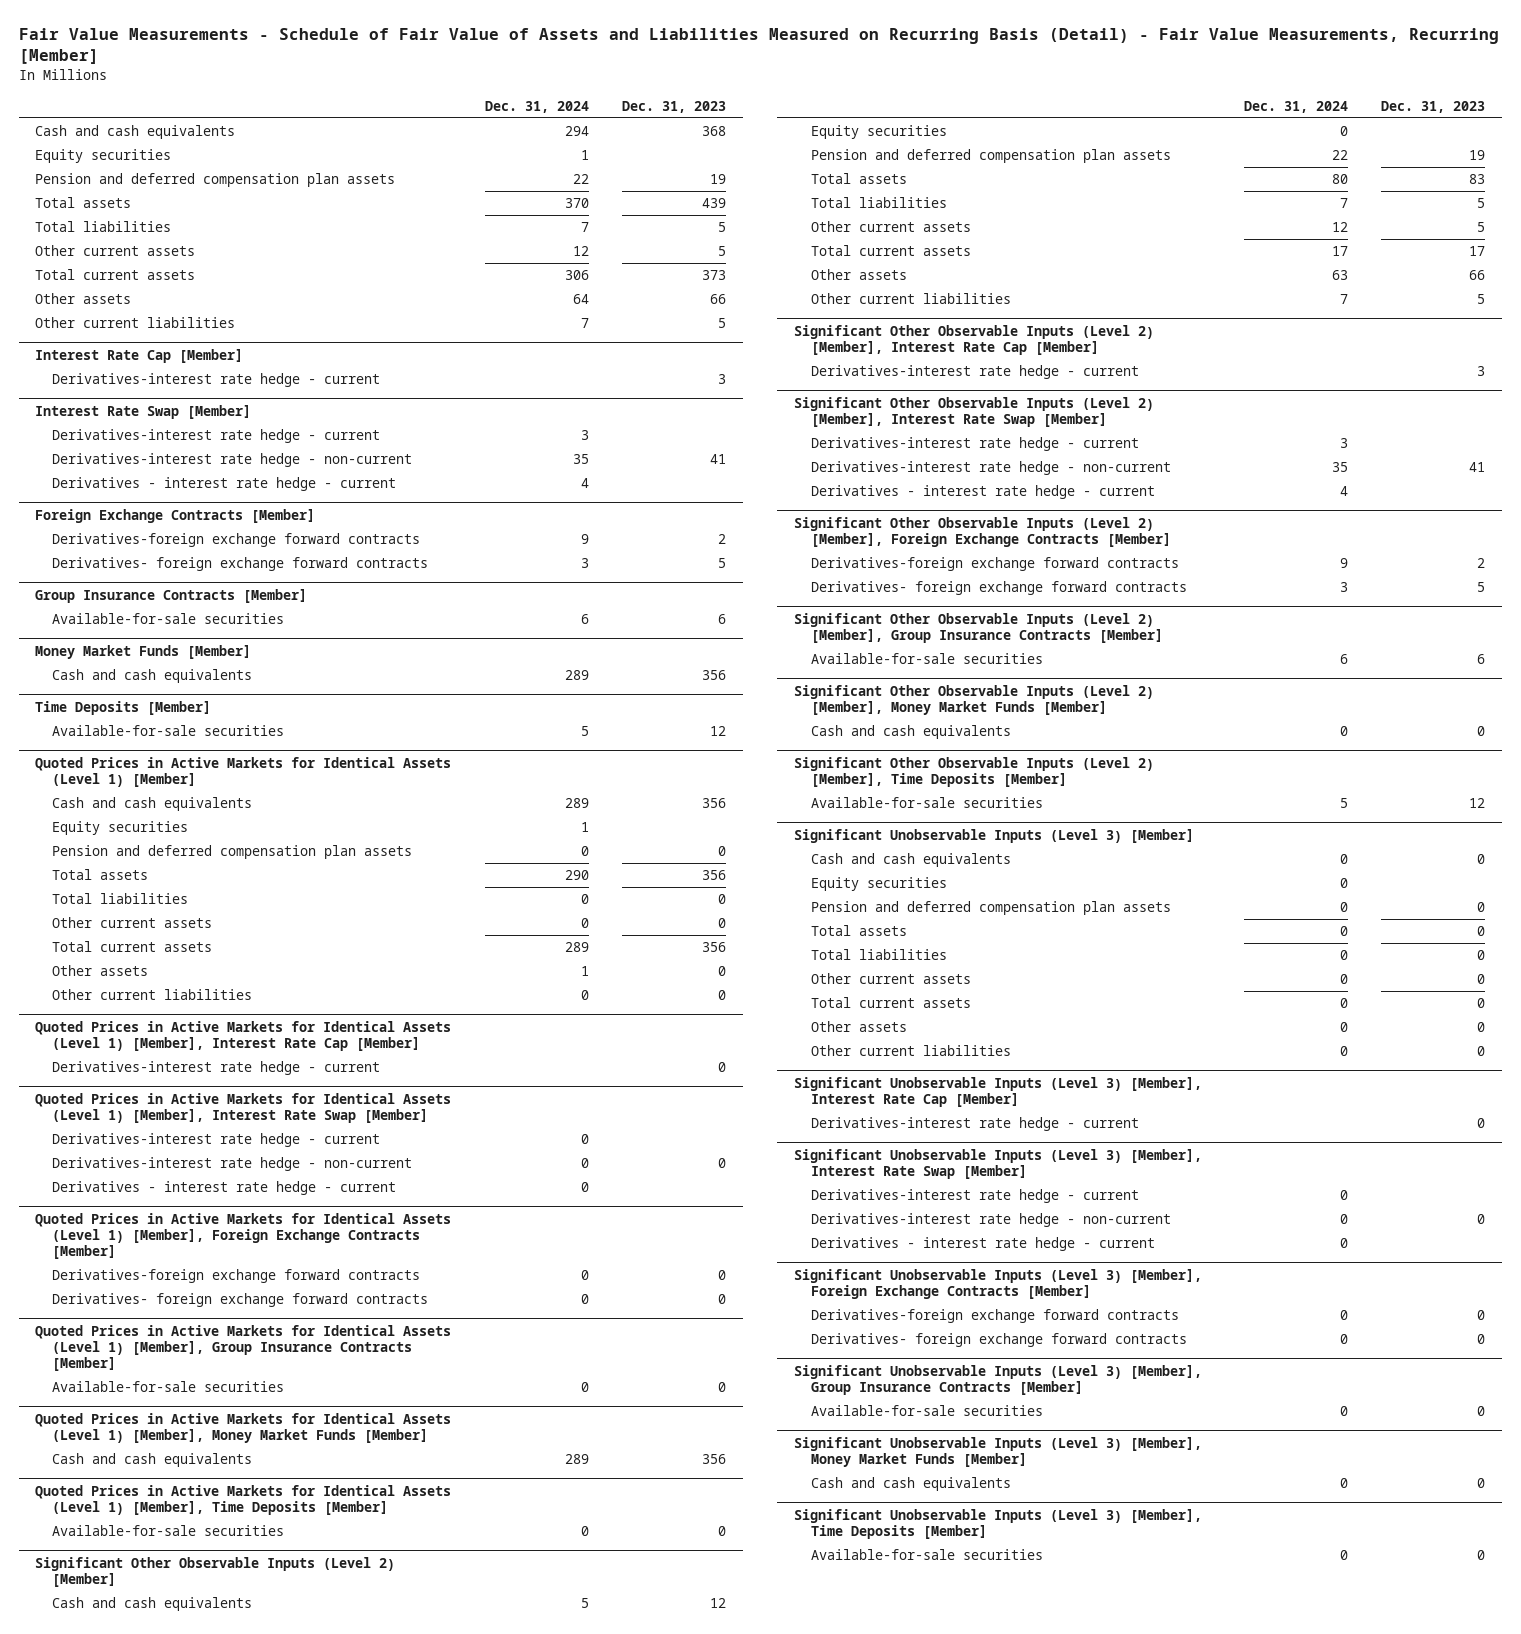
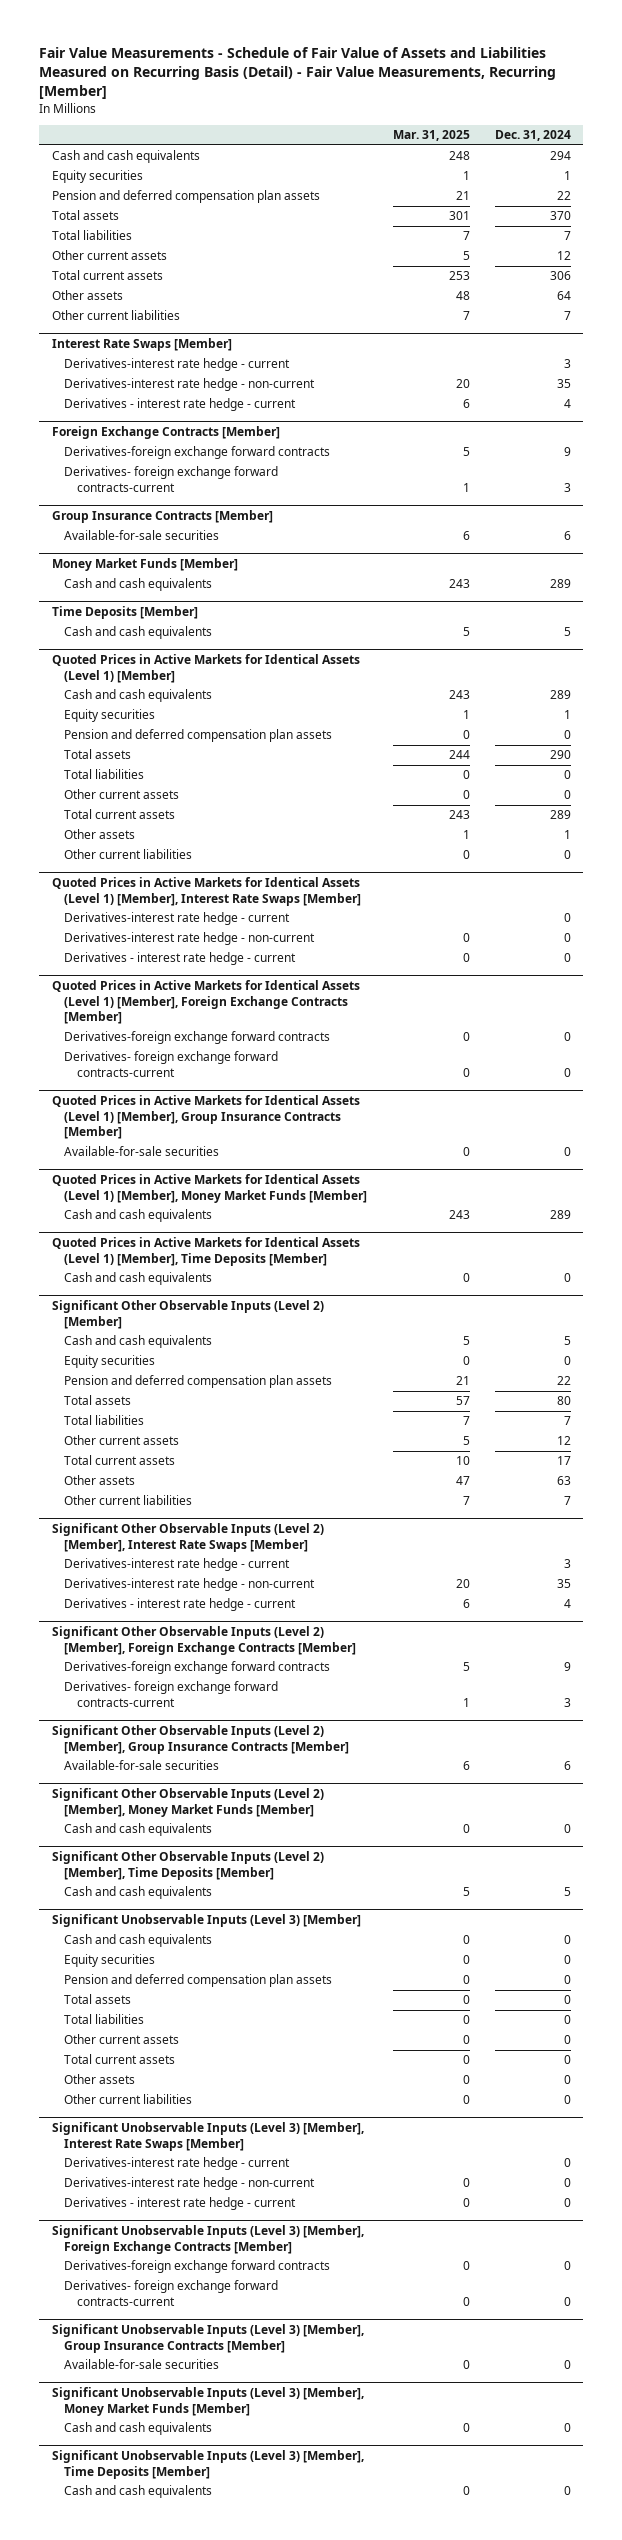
- | Dec. 31, 2024 | Dec. 31, 2023
+ | Mar. 31, 2025 | Dec. 31, 2024
- Interest Rate Cap [Member]
- Derivatives-interest rate hedge - current | | 3
- Interest Rate Swap [Member]
+ Interest Rate Swaps [Member]
@ Foreign Exchange Contracts [Member]
- Derivatives- foreign exchange forward contracts | 3 | 5
+ Derivatives- foreign exchange forward contracts-current | 1 | 3
@ Time Deposits [Member]
- Available-for-sale securities | 5 | 12
+ Cash and cash equivalents | 5 | 5
- Quoted Prices in Active Markets for Identical Assets (Level 1) [Member], Interest Rate Cap [Member]
- Derivatives-interest rate hedge - current | | 0
- Quoted Prices in Active Markets for Identical Assets (Level 1) [Member], Interest Rate Swap [Member]
+ Quoted Prices in Active Markets for Identical Assets (Level 1) [Member], Interest Rate Swaps [Member]
@ Quoted Prices in Active Markets for Identical Assets (Level 1) [Member], Foreign Exchange Contracts [Member]
- Derivatives- foreign exchange forward contracts | 0 | 0
+ Derivatives- foreign exchange forward contracts-current | 0 | 0
@ Quoted Prices in Active Markets for Identical Assets (Level 1) [Member], Time Deposits [Member]
- Available-for-sale securities | 0 | 0
+ Cash and cash equivalents | 0 | 0
- Significant Other Observable Inputs (Level 2) [Member], Interest Rate Cap [Member]
- Derivatives-interest rate hedge - current | | 3
- Significant Other Observable Inputs (Level 2) [Member], Interest Rate Swap [Member]
+ Significant Other Observable Inputs (Level 2) [Member], Interest Rate Swaps [Member]
@ Significant Other Observable Inputs (Level 2) [Member], Foreign Exchange Contracts [Member]
- Derivatives- foreign exchange forward contracts | 3 | 5
+ Derivatives- foreign exchange forward contracts-current | 1 | 3
@ Significant Other Observable Inputs (Level 2) [Member], Time Deposits [Member]
- Available-for-sale securities | 5 | 12
+ Cash and cash equivalents | 5 | 5
- Significant Unobservable Inputs (Level 3) [Member], Interest Rate Cap [Member]
- Derivatives-interest rate hedge - current | | 0
- Significant Unobservable Inputs (Level 3) [Member], Interest Rate Swap [Member]
+ Significant Unobservable Inputs (Level 3) [Member], Interest Rate Swaps [Member]
@ Significant Unobservable Inputs (Level 3) [Member], Foreign Exchange Contracts [Member]
- Derivatives- foreign exchange forward contracts | 0 | 0
+ Derivatives- foreign exchange forward contracts-current | 0 | 0
@ Significant Unobservable Inputs (Level 3) [Member], Time Deposits [Member]
- Available-for-sale securities | 0 | 0
+ Cash and cash equivalents | 0 | 0

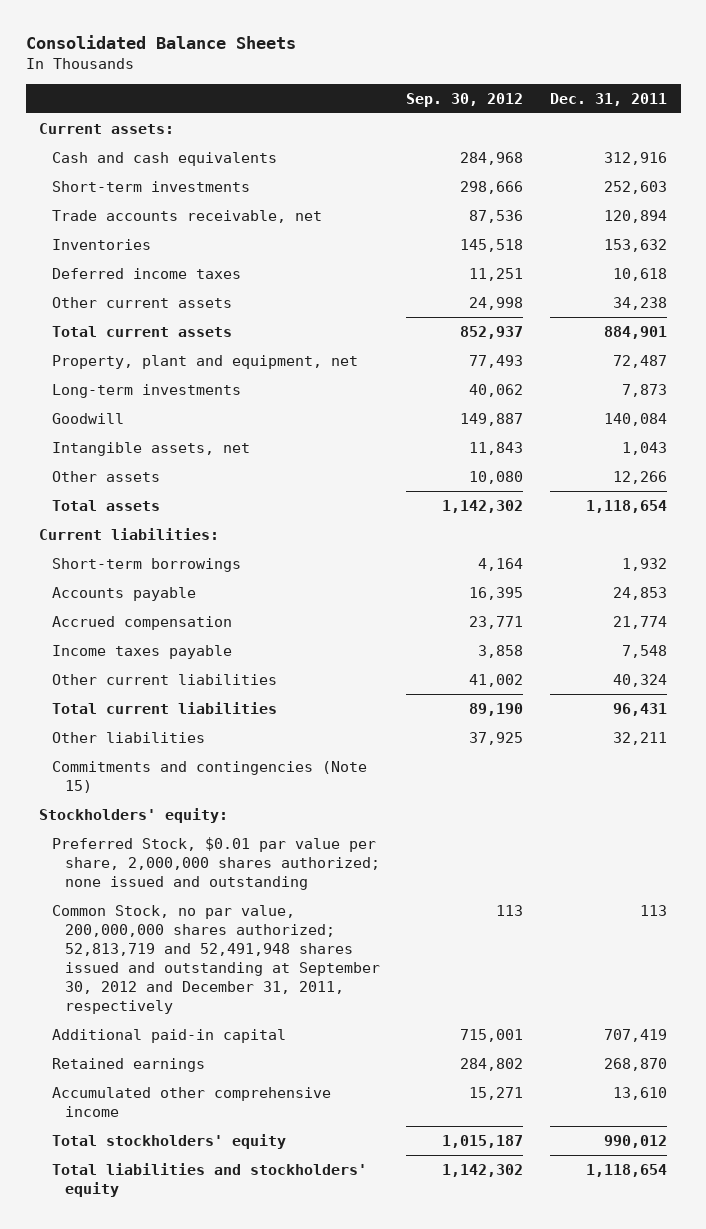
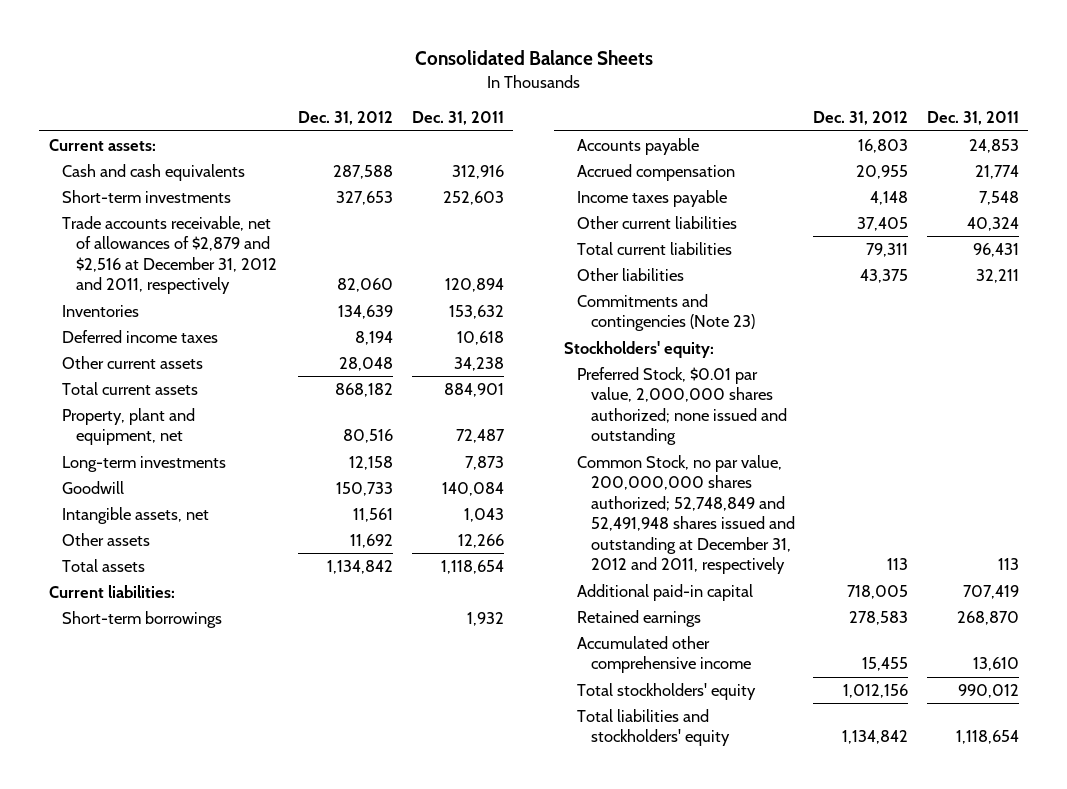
- | Sep. 30, 2012 | Dec. 31, 2011
+ | Dec. 31, 2012 | Dec. 31, 2011
- Trade accounts receivable, net | 87,536 | 120,894
+ Trade accounts receivable, net of allowances of $2,879 and $2,516 at December 31, 2012 and 2011, respectively | 82,060 | 120,894
- Commitments and contingencies (Note 15)
+ Commitments and contingencies (Note 23)
- Preferred Stock, $0.01 par value per share, 2,000,000 shares authorized; none issued and outstanding
- Common Stock, no par value, 200,000,000 shares authorized; 52,813,719 and 52,491,948 shares issued and outstanding at September 30, 2012 and December 31, 2011, respectively | 113 | 113
+ Preferred Stock, $0.01 par value, 2,000,000 shares authorized; none issued and outstanding
+ Common Stock, no par value, 200,000,000 shares authorized; 52,748,849 and 52,491,948 shares issued and outstanding at December 31, 2012 and 2011, respectively | 113 | 113

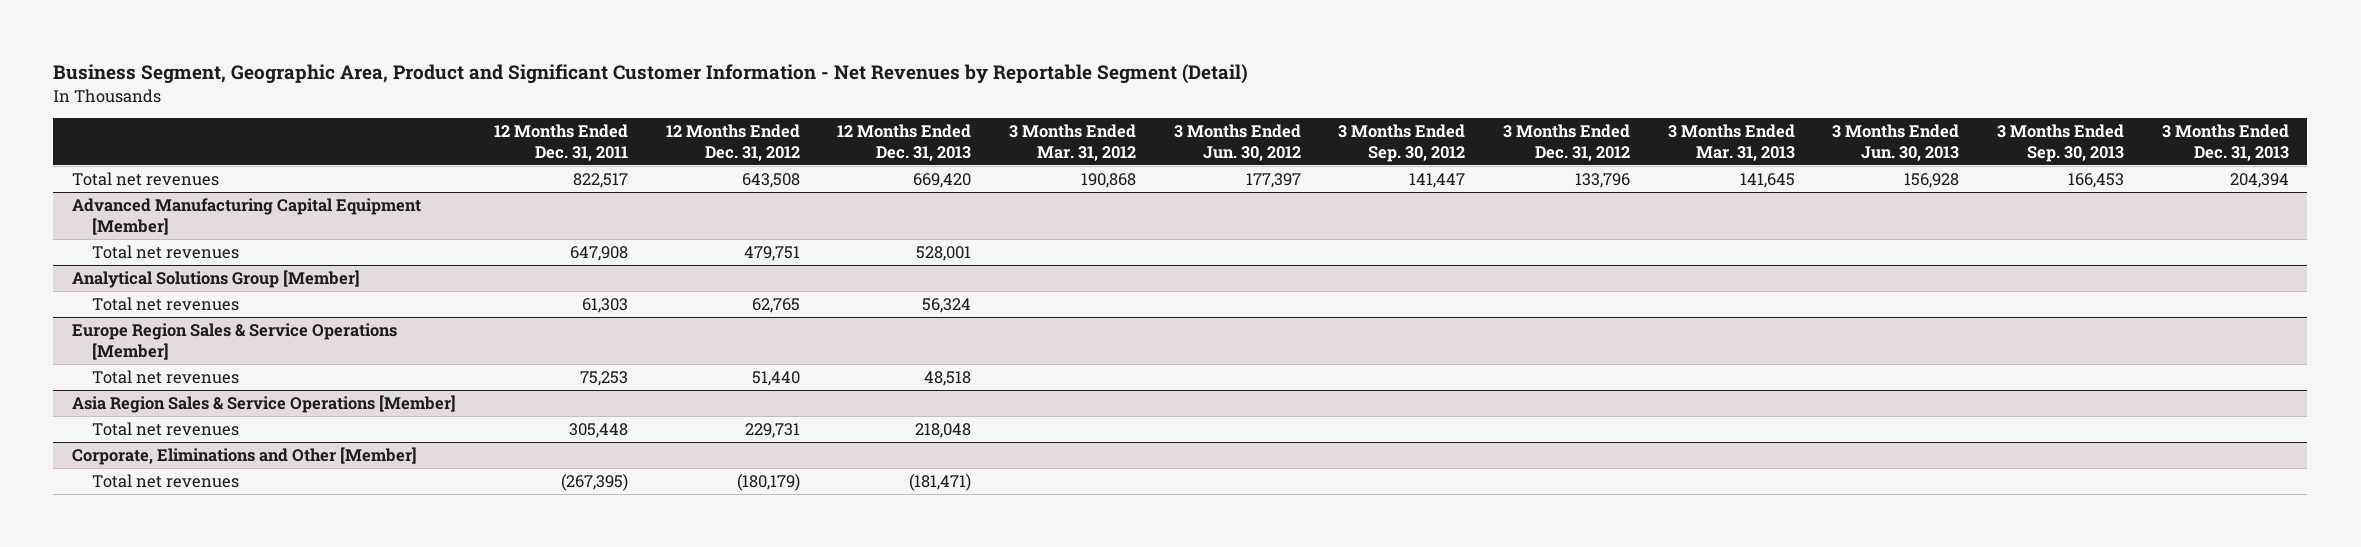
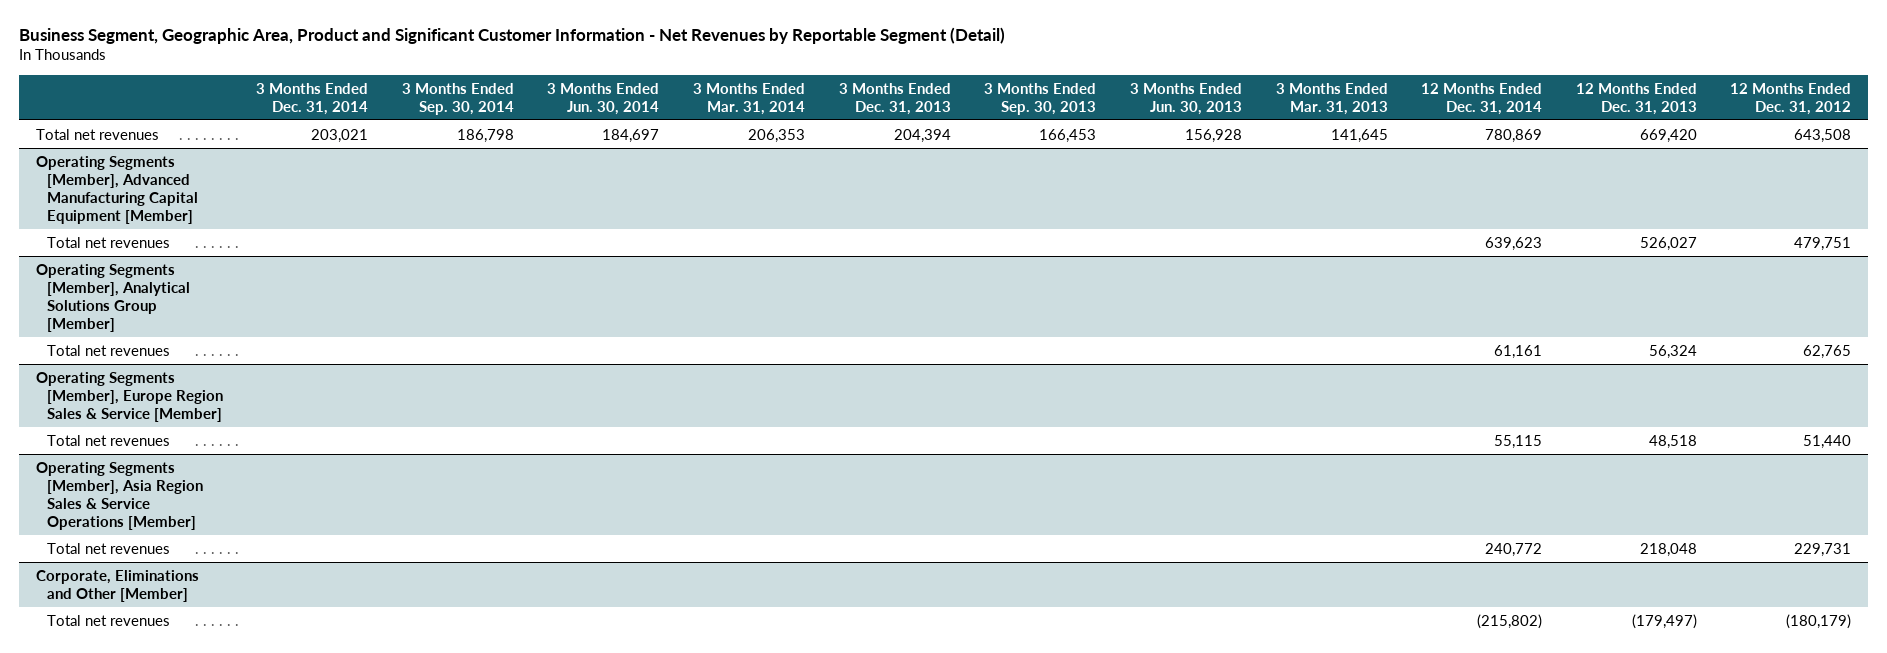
- | 12 Months Ended Dec. 31, 2011 | 12 Months Ended Dec. 31, 2012 | 12 Months Ended Dec. 31, 2013 | 3 Months Ended Mar. 31, 2012 | 3 Months Ended Jun. 30, 2012 | 3 Months Ended Sep. 30, 2012 | 3 Months Ended Dec. 31, 2012 | 3 Months Ended Mar. 31, 2013 | 3 Months Ended Jun. 30, 2013 | 3 Months Ended Sep. 30, 2013 | 3 Months Ended Dec. 31, 2013
+ | 3 Months Ended Dec. 31, 2014 | 3 Months Ended Sep. 30, 2014 | 3 Months Ended Jun. 30, 2014 | 3 Months Ended Mar. 31, 2014 | 3 Months Ended Dec. 31, 2013 | 3 Months Ended Sep. 30, 2013 | 3 Months Ended Jun. 30, 2013 | 3 Months Ended Mar. 31, 2013 | 12 Months Ended Dec. 31, 2014 | 12 Months Ended Dec. 31, 2013 | 12 Months Ended Dec. 31, 2012
- Advanced Manufacturing Capital Equipment [Member]
- Total net revenues | 647,908 | 479,751 | 528,001 | | | | | | | |
- Analytical Solutions Group [Member]
+ Operating Segments [Member], Advanced Manufacturing Capital Equipment [Member]
+ Total net revenues | | | | | | | | | 639,623 | 526,027 | 479,751
+ Operating Segments [Member], Analytical Solutions Group [Member]
- Europe Region Sales & Service Operations [Member]
+ Operating Segments [Member], Europe Region Sales & Service [Member]
- Asia Region Sales & Service Operations [Member]
+ Operating Segments [Member], Asia Region Sales & Service Operations [Member]
@ Corporate, Eliminations and Other [Member]
- Total net revenues | (267,395) | (180,179) | (181,471) | | | | | | | |
+ Total net revenues | | | | | | | | | (215,802) | (179,497) | (180,179)

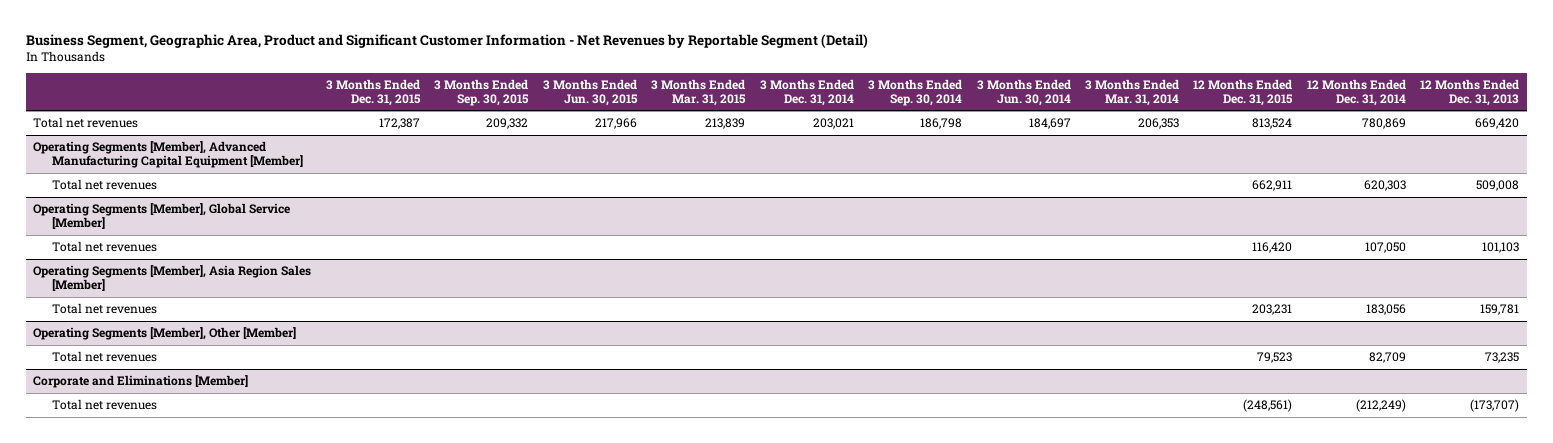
- | 3 Months Ended Dec. 31, 2014 | 3 Months Ended Sep. 30, 2014 | 3 Months Ended Jun. 30, 2014 | 3 Months Ended Mar. 31, 2014 | 3 Months Ended Dec. 31, 2013 | 3 Months Ended Sep. 30, 2013 | 3 Months Ended Jun. 30, 2013 | 3 Months Ended Mar. 31, 2013 | 12 Months Ended Dec. 31, 2014 | 12 Months Ended Dec. 31, 2013 | 12 Months Ended Dec. 31, 2012
+ | 3 Months Ended Dec. 31, 2015 | 3 Months Ended Sep. 30, 2015 | 3 Months Ended Jun. 30, 2015 | 3 Months Ended Mar. 31, 2015 | 3 Months Ended Dec. 31, 2014 | 3 Months Ended Sep. 30, 2014 | 3 Months Ended Jun. 30, 2014 | 3 Months Ended Mar. 31, 2014 | 12 Months Ended Dec. 31, 2015 | 12 Months Ended Dec. 31, 2014 | 12 Months Ended Dec. 31, 2013
@ Operating Segments [Member], Advanced Manufacturing Capital Equipment [Member]
- Total net revenues | | | | | | | | | 639,623 | 526,027 | 479,751
- Operating Segments [Member], Analytical Solutions Group [Member]
- Total net revenues | | | | | | | | | 61,161 | 56,324 | 62,765
- Operating Segments [Member], Europe Region Sales & Service [Member]
- Total net revenues | | | | | | | | | 55,115 | 48,518 | 51,440
- Operating Segments [Member], Asia Region Sales & Service Operations [Member]
- Total net revenues | | | | | | | | | 240,772 | 218,048 | 229,731
- Corporate, Eliminations and Other [Member]
- Total net revenues | | | | | | | | | (215,802) | (179,497) | (180,179)
@ Operating Segments [Member], Advanced Manufacturing Capital Equipment [Member]
+ Total net revenues | | | | | | | | | 662,911 | 620,303 | 509,008
+ Operating Segments [Member], Global Service [Member]
+ Total net revenues | | | | | | | | | 116,420 | 107,050 | 101,103
+ Operating Segments [Member], Asia Region Sales [Member]
+ Total net revenues | | | | | | | | | 203,231 | 183,056 | 159,781
+ Operating Segments [Member], Other [Member]
+ Total net revenues | | | | | | | | | 79,523 | 82,709 | 73,235
+ Corporate and Eliminations [Member]
+ Total net revenues | | | | | | | | | (248,561) | (212,249) | (173,707)

